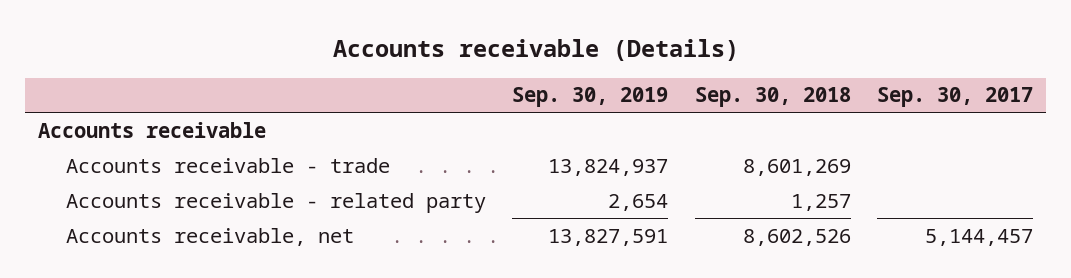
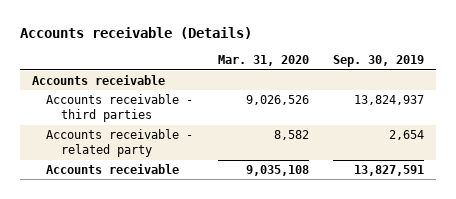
- | Sep. 30, 2019 | Sep. 30, 2018 | Sep. 30, 2017
+ | Mar. 31, 2020 | Sep. 30, 2019
- Accounts receivable - trade | 13,824,937 | 8,601,269 |
+ Accounts receivable - third parties | 9,026,526 | 13,824,937
- Accounts receivable, net | 13,827,591 | 8,602,526 | 5,144,457
+ Accounts receivable | 9,035,108 | 13,827,591

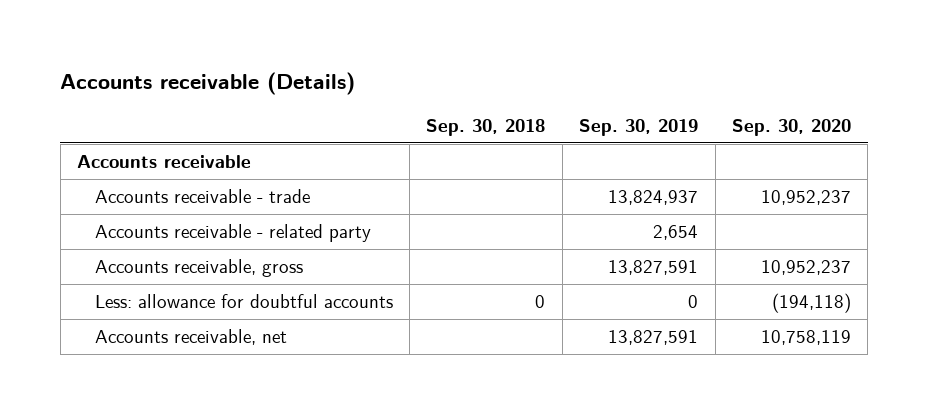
- | Mar. 31, 2020 | Sep. 30, 2019
+ | Sep. 30, 2018 | Sep. 30, 2019 | Sep. 30, 2020
- Accounts receivable - third parties | 9,026,526 | 13,824,937
+ Accounts receivable - trade | | 13,824,937 | 10,952,237
- Accounts receivable | 9,035,108 | 13,827,591
+ Accounts receivable, gross | | 13,827,591 | 10,952,237
+ Less: allowance for doubtful accounts | 0 | 0 | (194,118)
+ Accounts receivable, net | | 13,827,591 | 10,758,119

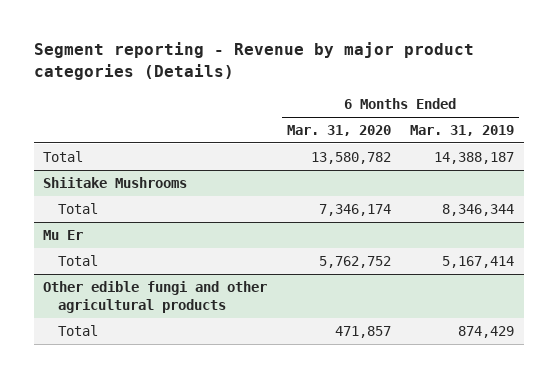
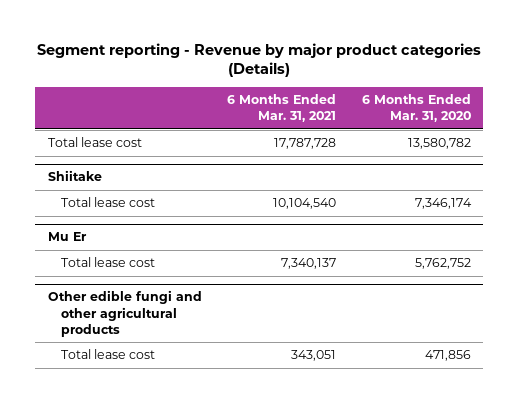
- | 6 Months Ended Mar. 31, 2020 | 6 Months Ended Mar. 31, 2019
+ | 6 Months Ended Mar. 31, 2021 | 6 Months Ended Mar. 31, 2020
- Total | 13,580,782 | 14,388,187
- Shiitake Mushrooms
- Total | 7,346,174 | 8,346,344
+ Total lease cost | 17,787,728 | 13,580,782
+ Shiitake
+ Total lease cost | 10,104,540 | 7,346,174
@ Mu Er
- Total | 5,762,752 | 5,167,414
+ Total lease cost | 7,340,137 | 5,762,752
@ Other edible fungi and other agricultural products
- Total | 471,857 | 874,429
+ Total lease cost | 343,051 | 471,856

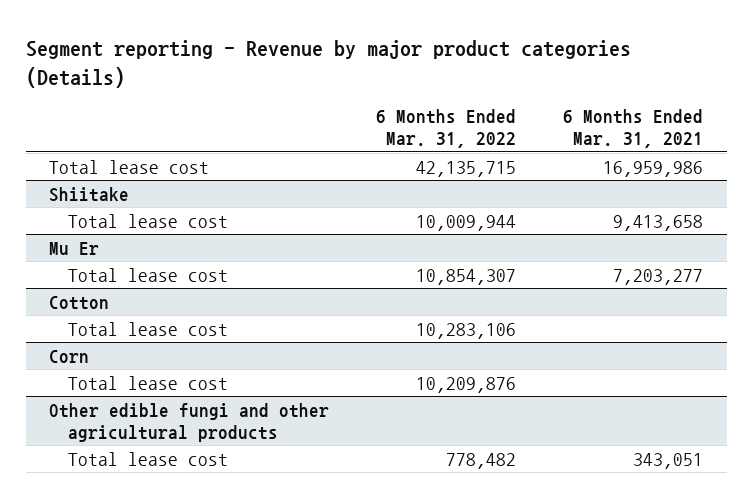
- | 6 Months Ended Mar. 31, 2021 | 6 Months Ended Mar. 31, 2020
+ | 6 Months Ended Mar. 31, 2022 | 6 Months Ended Mar. 31, 2021
- Total lease cost | 17,787,728 | 13,580,782
+ Total lease cost | 42,135,715 | 16,959,986
@ Shiitake
- Total lease cost | 10,104,540 | 7,346,174
+ Total lease cost | 10,009,944 | 9,413,658
@ Mu Er
- Total lease cost | 7,340,137 | 5,762,752
+ Total lease cost | 10,854,307 | 7,203,277
+ Cotton
+ Total lease cost | 10,283,106 |
+ Corn
+ Total lease cost | 10,209,876 |

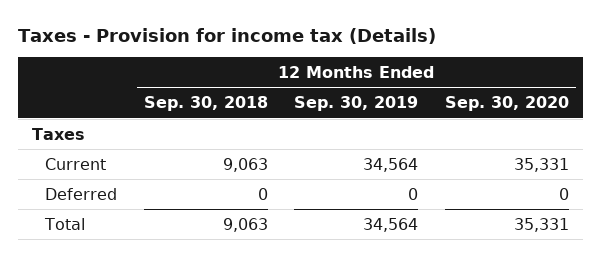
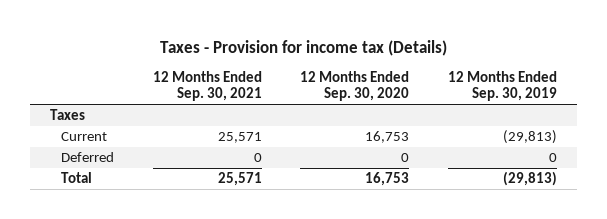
- | 12 Months Ended Sep. 30, 2018 | 12 Months Ended Sep. 30, 2019 | 12 Months Ended Sep. 30, 2020
+ | 12 Months Ended Sep. 30, 2021 | 12 Months Ended Sep. 30, 2020 | 12 Months Ended Sep. 30, 2019
- Current | 9,063 | 34,564 | 35,331
+ Current | 25,571 | 16,753 | (29,813)
- Total | 9,063 | 34,564 | 35,331
+ Total | 25,571 | 16,753 | (29,813)

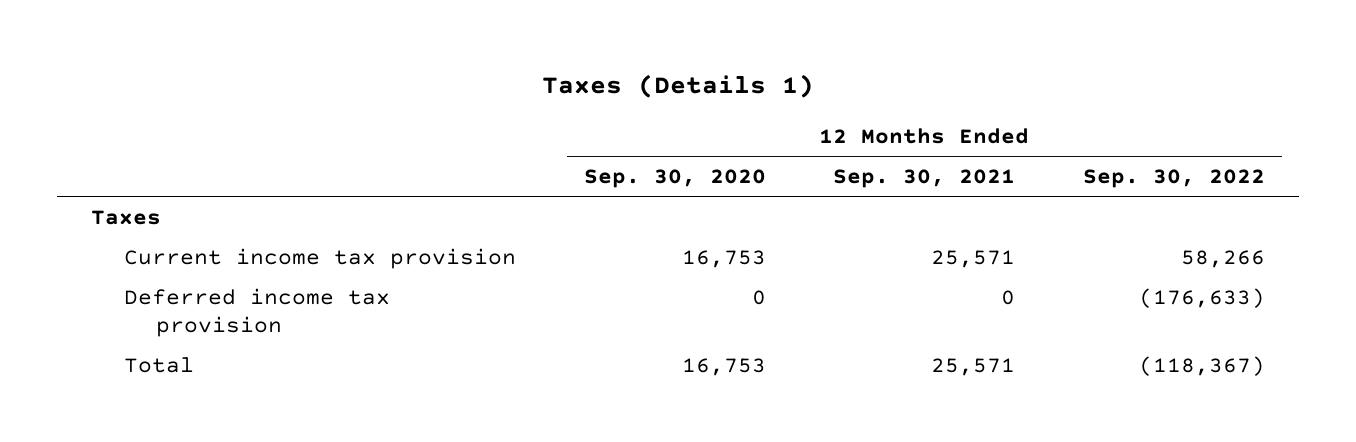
- Taxes - Provision for income tax (Details)
+ Taxes (Details 1)
- | 12 Months Ended Sep. 30, 2021 | 12 Months Ended Sep. 30, 2020 | 12 Months Ended Sep. 30, 2019
+ | 12 Months Ended Sep. 30, 2020 | 12 Months Ended Sep. 30, 2021 | 12 Months Ended Sep. 30, 2022
- Current | 25,571 | 16,753 | (29,813)
- Deferred | 0 | 0 | 0
+ Current income tax provision | 16,753 | 25,571 | 58,266
+ Deferred income tax provision | 0 | 0 | (176,633)

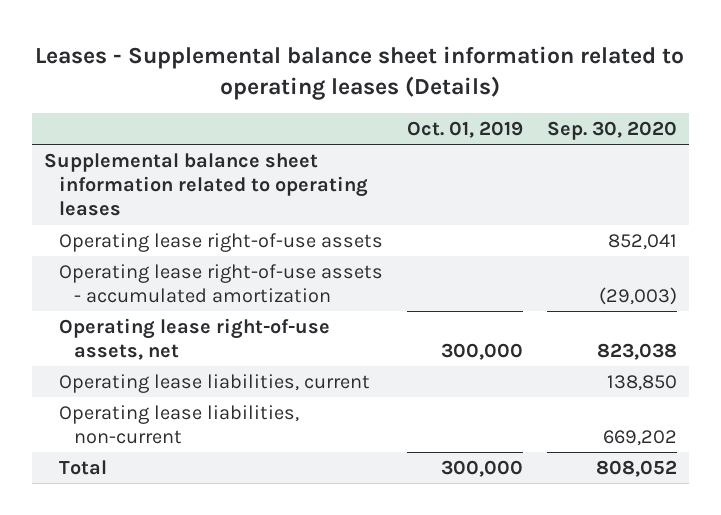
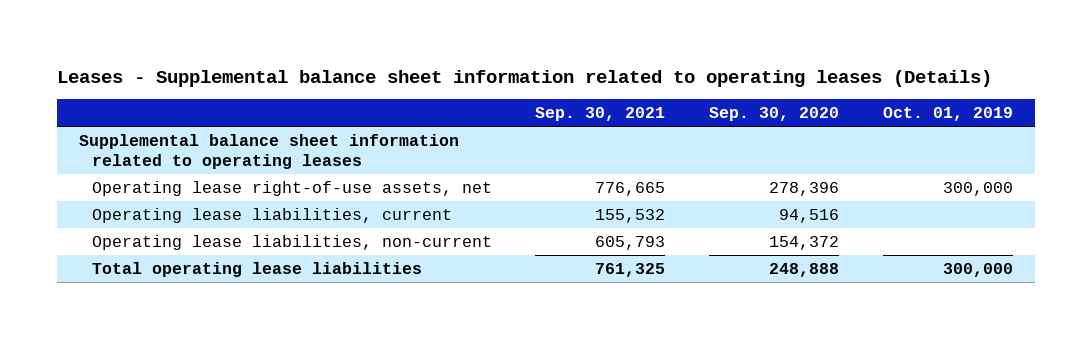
- | Oct. 01, 2019 | Sep. 30, 2020
+ | Sep. 30, 2021 | Sep. 30, 2020 | Oct. 01, 2019
- Operating lease right-of-use assets | | 852,041
- Operating lease right-of-use assets - accumulated amortization | | (29,003)
- Operating lease right-of-use assets, net | 300,000 | 823,038
- Operating lease liabilities, current | | 138,850
- Operating lease liabilities, non-current | | 669,202
- Total | 300,000 | 808,052
+ Operating lease right-of-use assets, net | 776,665 | 278,396 | 300,000
+ Operating lease liabilities, current | 155,532 | 94,516 |
+ Operating lease liabilities, non-current | 605,793 | 154,372 |
+ Total operating lease liabilities | 761,325 | 248,888 | 300,000

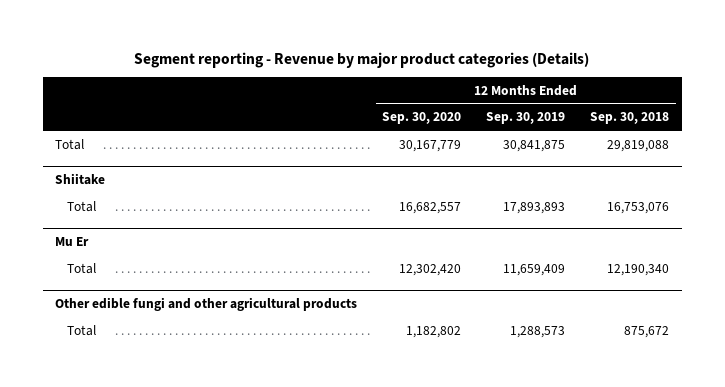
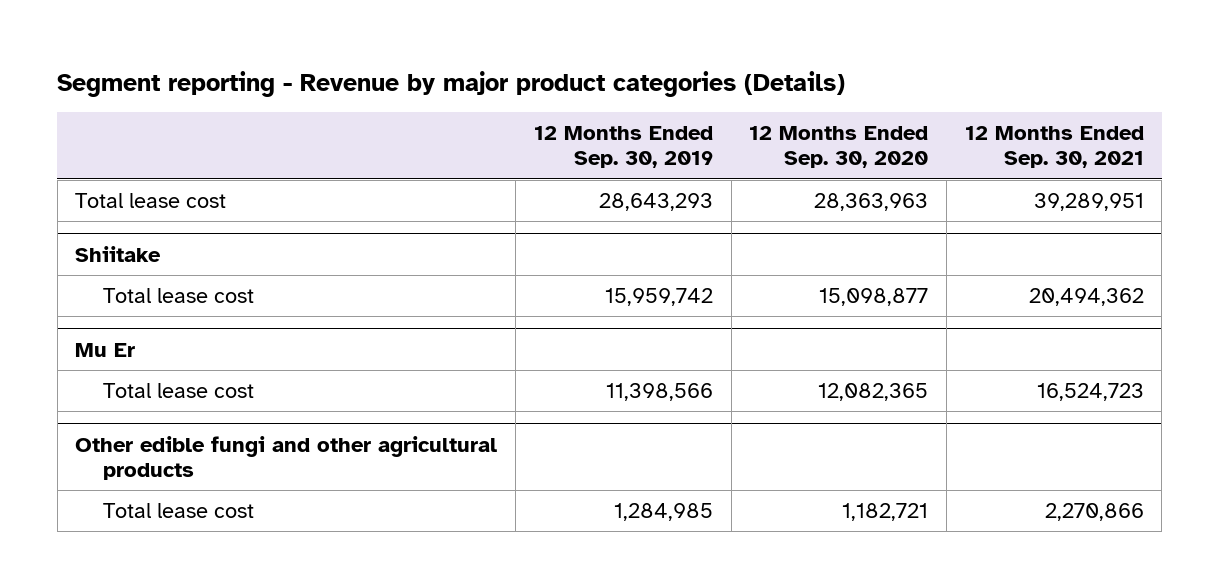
- | 12 Months Ended Sep. 30, 2020 | 12 Months Ended Sep. 30, 2019 | 12 Months Ended Sep. 30, 2018
+ | 12 Months Ended Sep. 30, 2019 | 12 Months Ended Sep. 30, 2020 | 12 Months Ended Sep. 30, 2021
- Total | 30,167,779 | 30,841,875 | 29,819,088
+ Total lease cost | 28,643,293 | 28,363,963 | 39,289,951
@ Shiitake
- Total | 16,682,557 | 17,893,893 | 16,753,076
+ Total lease cost | 15,959,742 | 15,098,877 | 20,494,362
@ Mu Er
- Total | 12,302,420 | 11,659,409 | 12,190,340
+ Total lease cost | 11,398,566 | 12,082,365 | 16,524,723
@ Other edible fungi and other agricultural products
- Total | 1,182,802 | 1,288,573 | 875,672
+ Total lease cost | 1,284,985 | 1,182,721 | 2,270,866

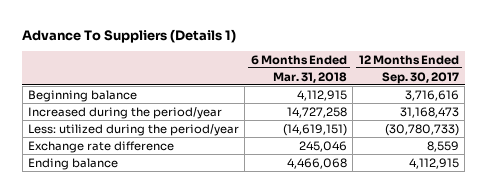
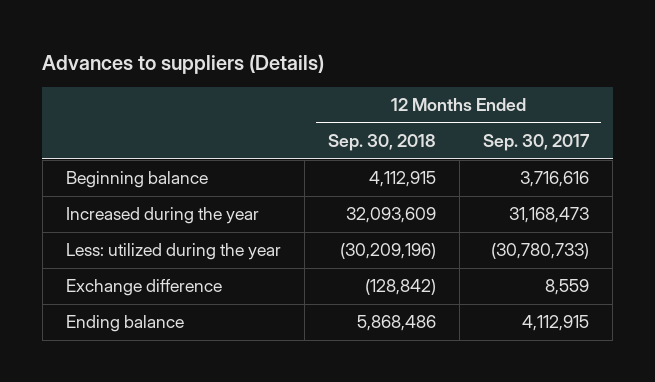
- Advance To Suppliers (Details 1)
+ Advances to suppliers (Details)
- | 6 Months Ended Mar. 31, 2018 | 12 Months Ended Sep. 30, 2017
+ | 12 Months Ended Sep. 30, 2018 | 12 Months Ended Sep. 30, 2017
- Increased during the period/year | 14,727,258 | 31,168,473
- Less: utilized during the period/year | (14,619,151) | (30,780,733)
- Exchange rate difference | 245,046 | 8,559
+ Increased during the year | 32,093,609 | 31,168,473
+ Less: utilized during the year | (30,209,196) | (30,780,733)
+ Exchange difference | (128,842) | 8,559

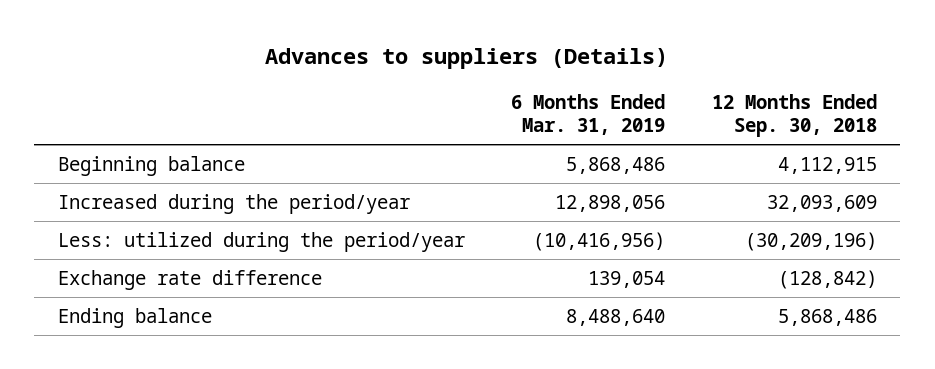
- | 12 Months Ended Sep. 30, 2018 | 12 Months Ended Sep. 30, 2017
+ | 6 Months Ended Mar. 31, 2019 | 12 Months Ended Sep. 30, 2018
- Increased during the year | 32,093,609 | 31,168,473
- Less: utilized during the year | (30,209,196) | (30,780,733)
- Exchange difference | (128,842) | 8,559
+ Increased during the period/year | 12,898,056 | 32,093,609
+ Less: utilized during the period/year | (10,416,956) | (30,209,196)
+ Exchange rate difference | 139,054 | (128,842)

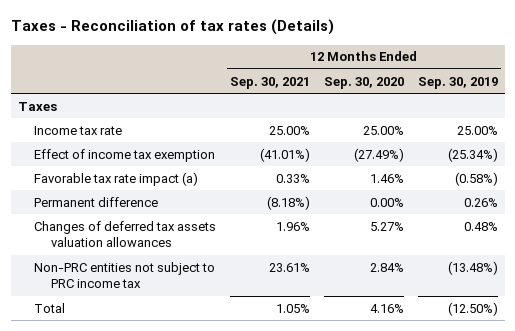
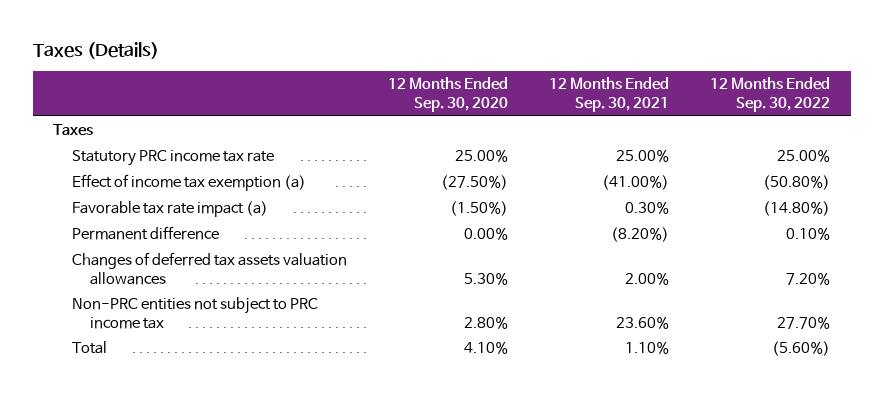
- Taxes - Reconciliation of tax rates (Details)
+ Taxes (Details)
- | 12 Months Ended Sep. 30, 2021 | 12 Months Ended Sep. 30, 2020 | 12 Months Ended Sep. 30, 2019
+ | 12 Months Ended Sep. 30, 2020 | 12 Months Ended Sep. 30, 2021 | 12 Months Ended Sep. 30, 2022
- Income tax rate | 25.00% | 25.00% | 25.00%
- Effect of income tax exemption | (41.01%) | (27.49%) | (25.34%)
- Favorable tax rate impact (a) | 0.33% | 1.46% | (0.58%)
- Permanent difference | (8.18%) | 0.00% | 0.26%
- Changes of deferred tax assets valuation allowances | 1.96% | 5.27% | 0.48%
- Non-PRC entities not subject to PRC income tax | 23.61% | 2.84% | (13.48%)
- Total | 1.05% | 4.16% | (12.50%)
+ Statutory PRC income tax rate | 25.00% | 25.00% | 25.00%
+ Effect of income tax exemption (a) | (27.50%) | (41.00%) | (50.80%)
+ Favorable tax rate impact (a) | (1.50%) | 0.30% | (14.80%)
+ Permanent difference | 0.00% | (8.20%) | 0.10%
+ Changes of deferred tax assets valuation allowances | 5.30% | 2.00% | 7.20%
+ Non-PRC entities not subject to PRC income tax | 2.80% | 23.60% | 27.70%
+ Total | 4.10% | 1.10% | (5.60%)

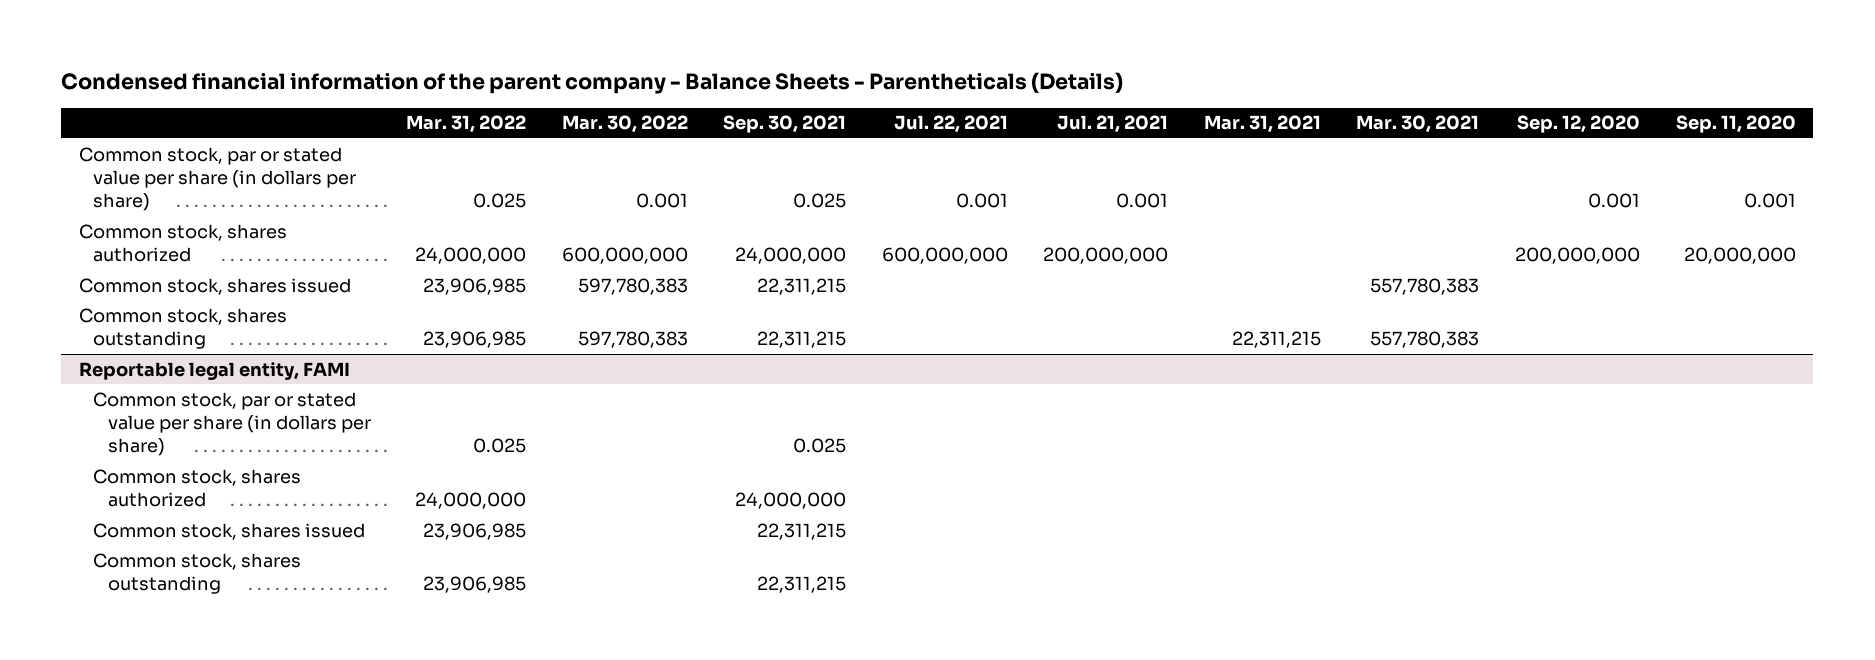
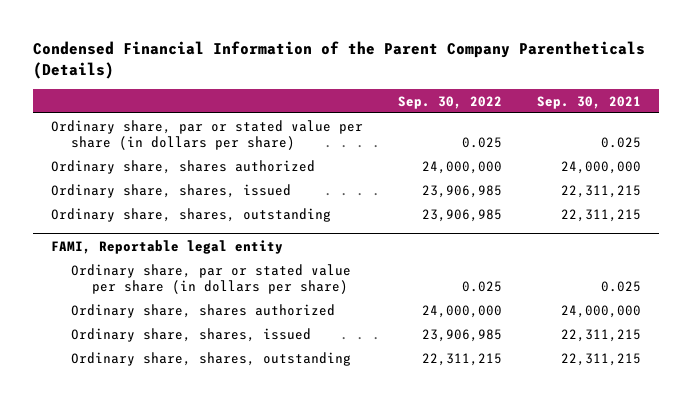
- Condensed financial information of the parent company - Balance Sheets - Parentheticals (Details)
+ Condensed Financial Information of the Parent Company Parentheticals (Details)
- | Mar. 31, 2022 | Mar. 30, 2022 | Sep. 30, 2021 | Jul. 22, 2021 | Jul. 21, 2021 | Mar. 31, 2021 | Mar. 30, 2021 | Sep. 12, 2020 | Sep. 11, 2020
+ | Sep. 30, 2022 | Sep. 30, 2021
- Common stock, par or stated value per share (in dollars per share) | 0.025 | 0.001 | 0.025 | 0.001 | 0.001 | | | 0.001 | 0.001
- Common stock, shares authorized | 24,000,000 | 600,000,000 | 24,000,000 | 600,000,000 | 200,000,000 | | | 200,000,000 | 20,000,000
- Common stock, shares issued | 23,906,985 | 597,780,383 | 22,311,215 | | | | 557,780,383 | |
- Common stock, shares outstanding | 23,906,985 | 597,780,383 | 22,311,215 | | | 22,311,215 | 557,780,383 | |
- Reportable legal entity, FAMI
- Common stock, par or stated value per share (in dollars per share) | 0.025 | | 0.025 | | | | | |
- Common stock, shares authorized | 24,000,000 | | 24,000,000 | | | | | |
- Common stock, shares issued | 23,906,985 | | 22,311,215 | | | | | |
- Common stock, shares outstanding | 23,906,985 | | 22,311,215 | | | | | |
+ Ordinary share, par or stated value per share (in dollars per share) | 0.025 | 0.025
+ Ordinary share, shares authorized | 24,000,000 | 24,000,000
+ Ordinary share, shares, issued | 23,906,985 | 22,311,215
+ Ordinary share, shares, outstanding | 23,906,985 | 22,311,215
+ FAMI, Reportable legal entity
+ Ordinary share, par or stated value per share (in dollars per share) | 0.025 | 0.025
+ Ordinary share, shares authorized | 24,000,000 | 24,000,000
+ Ordinary share, shares, issued | 23,906,985 | 22,311,215
+ Ordinary share, shares, outstanding | 22,311,215 | 22,311,215

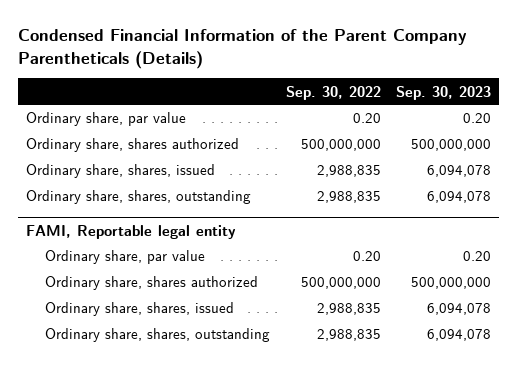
- | Sep. 30, 2022 | Sep. 30, 2021
+ | Sep. 30, 2022 | Sep. 30, 2023
- Ordinary share, par or stated value per share (in dollars per share) | 0.025 | 0.025
- Ordinary share, shares authorized | 24,000,000 | 24,000,000
- Ordinary share, shares, issued | 23,906,985 | 22,311,215
- Ordinary share, shares, outstanding | 23,906,985 | 22,311,215
+ Ordinary share, par value | 0.20 | 0.20
+ Ordinary share, shares authorized | 500,000,000 | 500,000,000
+ Ordinary share, shares, issued | 2,988,835 | 6,094,078
+ Ordinary share, shares, outstanding | 2,988,835 | 6,094,078
@ FAMI, Reportable legal entity
- Ordinary share, par or stated value per share (in dollars per share) | 0.025 | 0.025
- Ordinary share, shares authorized | 24,000,000 | 24,000,000
- Ordinary share, shares, issued | 23,906,985 | 22,311,215
- Ordinary share, shares, outstanding | 22,311,215 | 22,311,215
+ Ordinary share, par value | 0.20 | 0.20
+ Ordinary share, shares authorized | 500,000,000 | 500,000,000
+ Ordinary share, shares, issued | 2,988,835 | 6,094,078
+ Ordinary share, shares, outstanding | 2,988,835 | 6,094,078

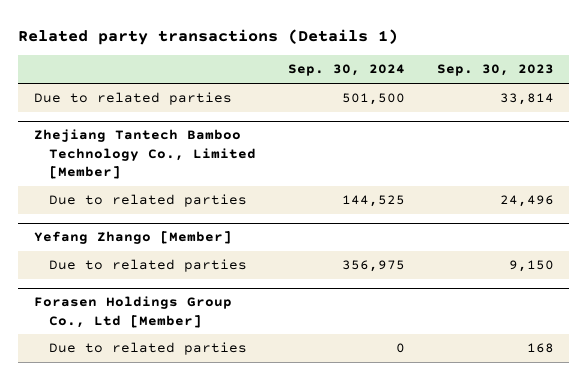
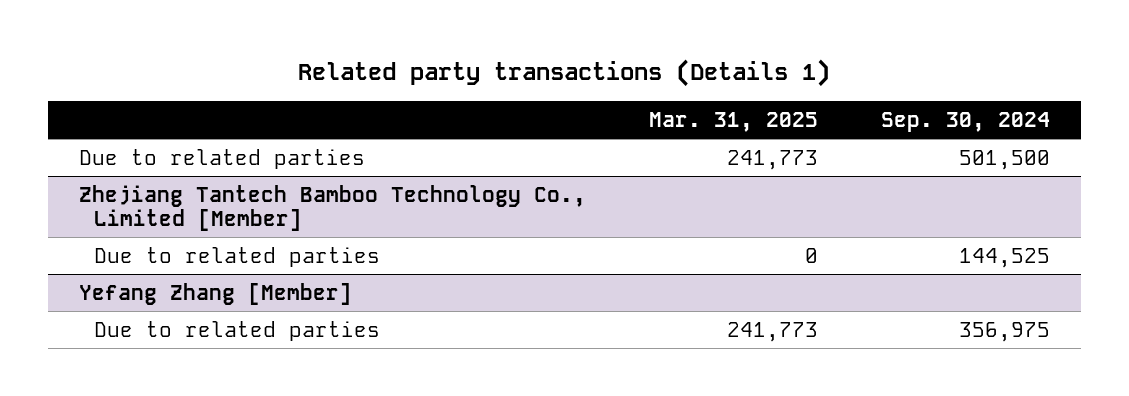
- | Sep. 30, 2024 | Sep. 30, 2023
+ | Mar. 31, 2025 | Sep. 30, 2024
- Yefang Zhango [Member]
+ Yefang Zhang [Member]
- Forasen Holdings Group Co., Ltd [Member]
- Due to related parties | 0 | 168

